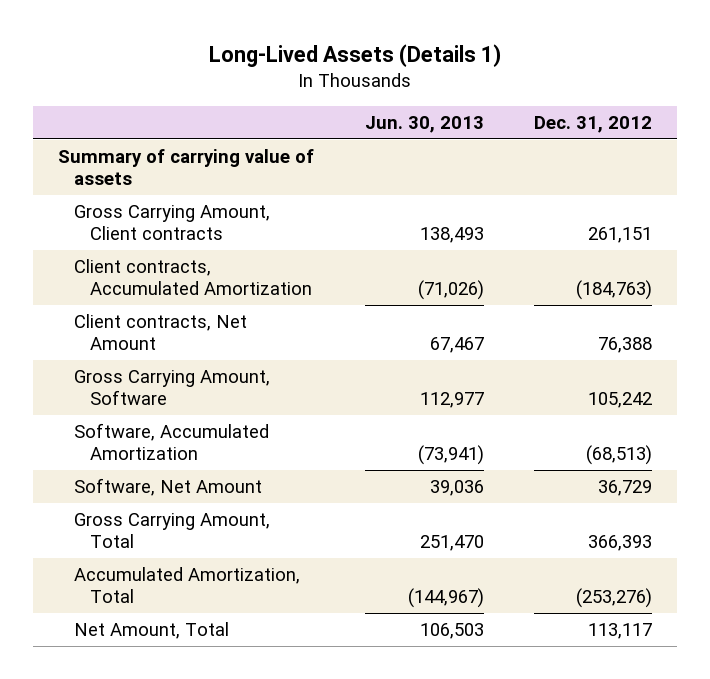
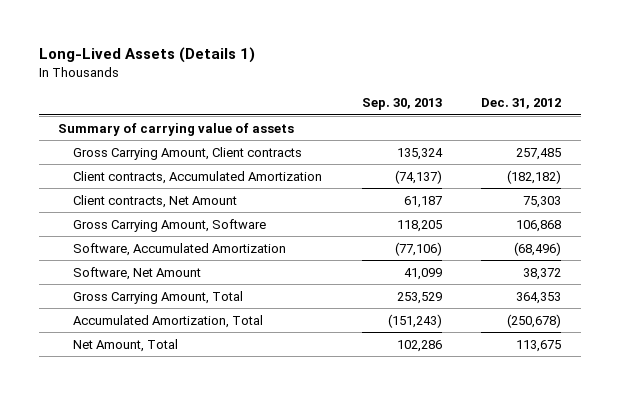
- | Jun. 30, 2013 | Dec. 31, 2012
+ | Sep. 30, 2013 | Dec. 31, 2012
- Gross Carrying Amount, Client contracts | 138,493 | 261,151
- Client contracts, Accumulated Amortization | (71,026) | (184,763)
- Client contracts, Net Amount | 67,467 | 76,388
- Gross Carrying Amount, Software | 112,977 | 105,242
- Software, Accumulated Amortization | (73,941) | (68,513)
- Software, Net Amount | 39,036 | 36,729
- Gross Carrying Amount, Total | 251,470 | 366,393
- Accumulated Amortization, Total | (144,967) | (253,276)
- Net Amount, Total | 106,503 | 113,117
+ Gross Carrying Amount, Client contracts | 135,324 | 257,485
+ Client contracts, Accumulated Amortization | (74,137) | (182,182)
+ Client contracts, Net Amount | 61,187 | 75,303
+ Gross Carrying Amount, Software | 118,205 | 106,868
+ Software, Accumulated Amortization | (77,106) | (68,496)
+ Software, Net Amount | 41,099 | 38,372
+ Gross Carrying Amount, Total | 253,529 | 364,353
+ Accumulated Amortization, Total | (151,243) | (250,678)
+ Net Amount, Total | 102,286 | 113,675

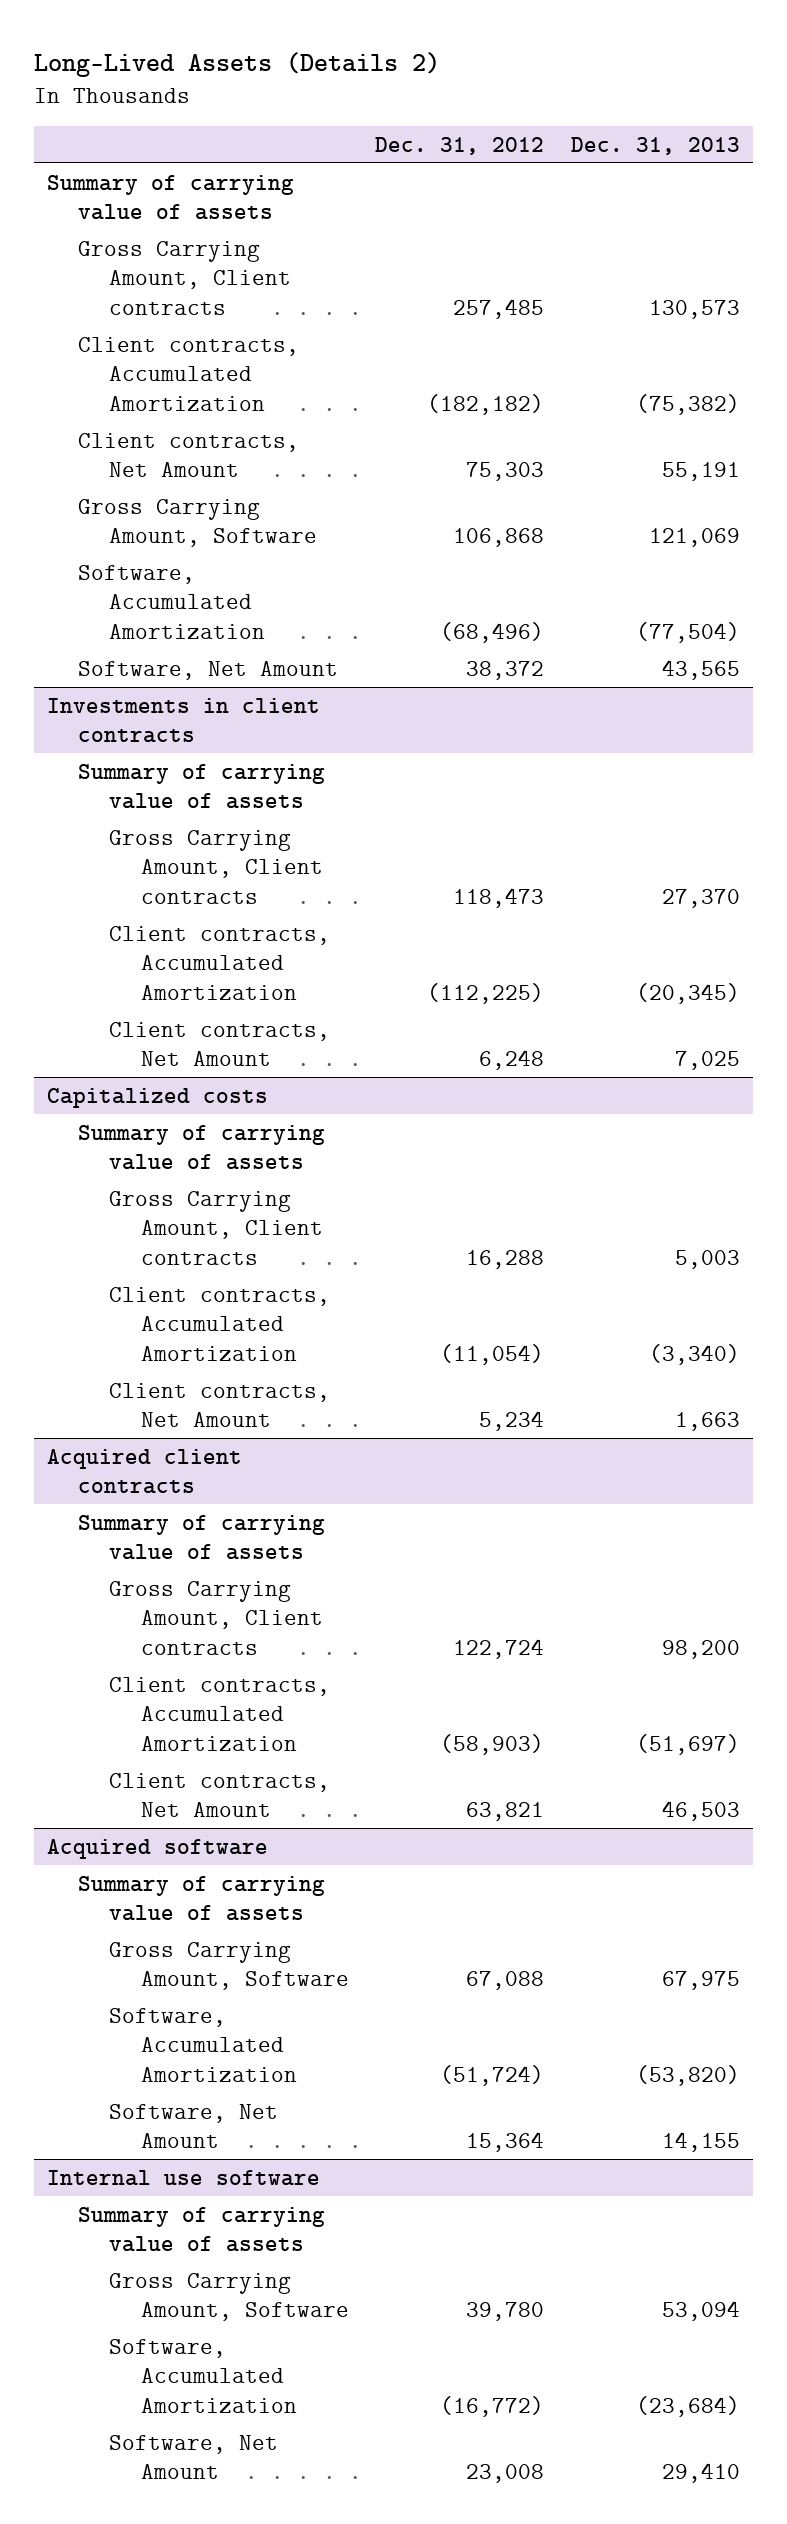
- Long-Lived Assets (Details 1)
+ Long-Lived Assets (Details 2)
- | Sep. 30, 2013 | Dec. 31, 2012
+ | Dec. 31, 2012 | Dec. 31, 2013
- Gross Carrying Amount, Total | 253,529 | 364,353
- Accumulated Amortization, Total | (151,243) | (250,678)
- Net Amount, Total | 102,286 | 113,675
+ Investments in client contracts
+ Summary of carrying value of assets
+ Gross Carrying Amount, Client contracts | 118,473 | 27,370
+ Client contracts, Accumulated Amortization | (112,225) | (20,345)
+ Client contracts, Net Amount | 6,248 | 7,025
+ Capitalized costs
+ Summary of carrying value of assets
+ Gross Carrying Amount, Client contracts | 16,288 | 5,003
+ Client contracts, Accumulated Amortization | (11,054) | (3,340)
+ Client contracts, Net Amount | 5,234 | 1,663
+ Acquired client contracts
+ Summary of carrying value of assets
+ Gross Carrying Amount, Client contracts | 122,724 | 98,200
+ Client contracts, Accumulated Amortization | (58,903) | (51,697)
+ Client contracts, Net Amount | 63,821 | 46,503
+ Acquired software
+ Summary of carrying value of assets
+ Gross Carrying Amount, Software | 67,088 | 67,975
+ Software, Accumulated Amortization | (51,724) | (53,820)
+ Software, Net Amount | 15,364 | 14,155
+ Internal use software
+ Summary of carrying value of assets
+ Gross Carrying Amount, Software | 39,780 | 53,094
+ Software, Accumulated Amortization | (16,772) | (23,684)
+ Software, Net Amount | 23,008 | 29,410

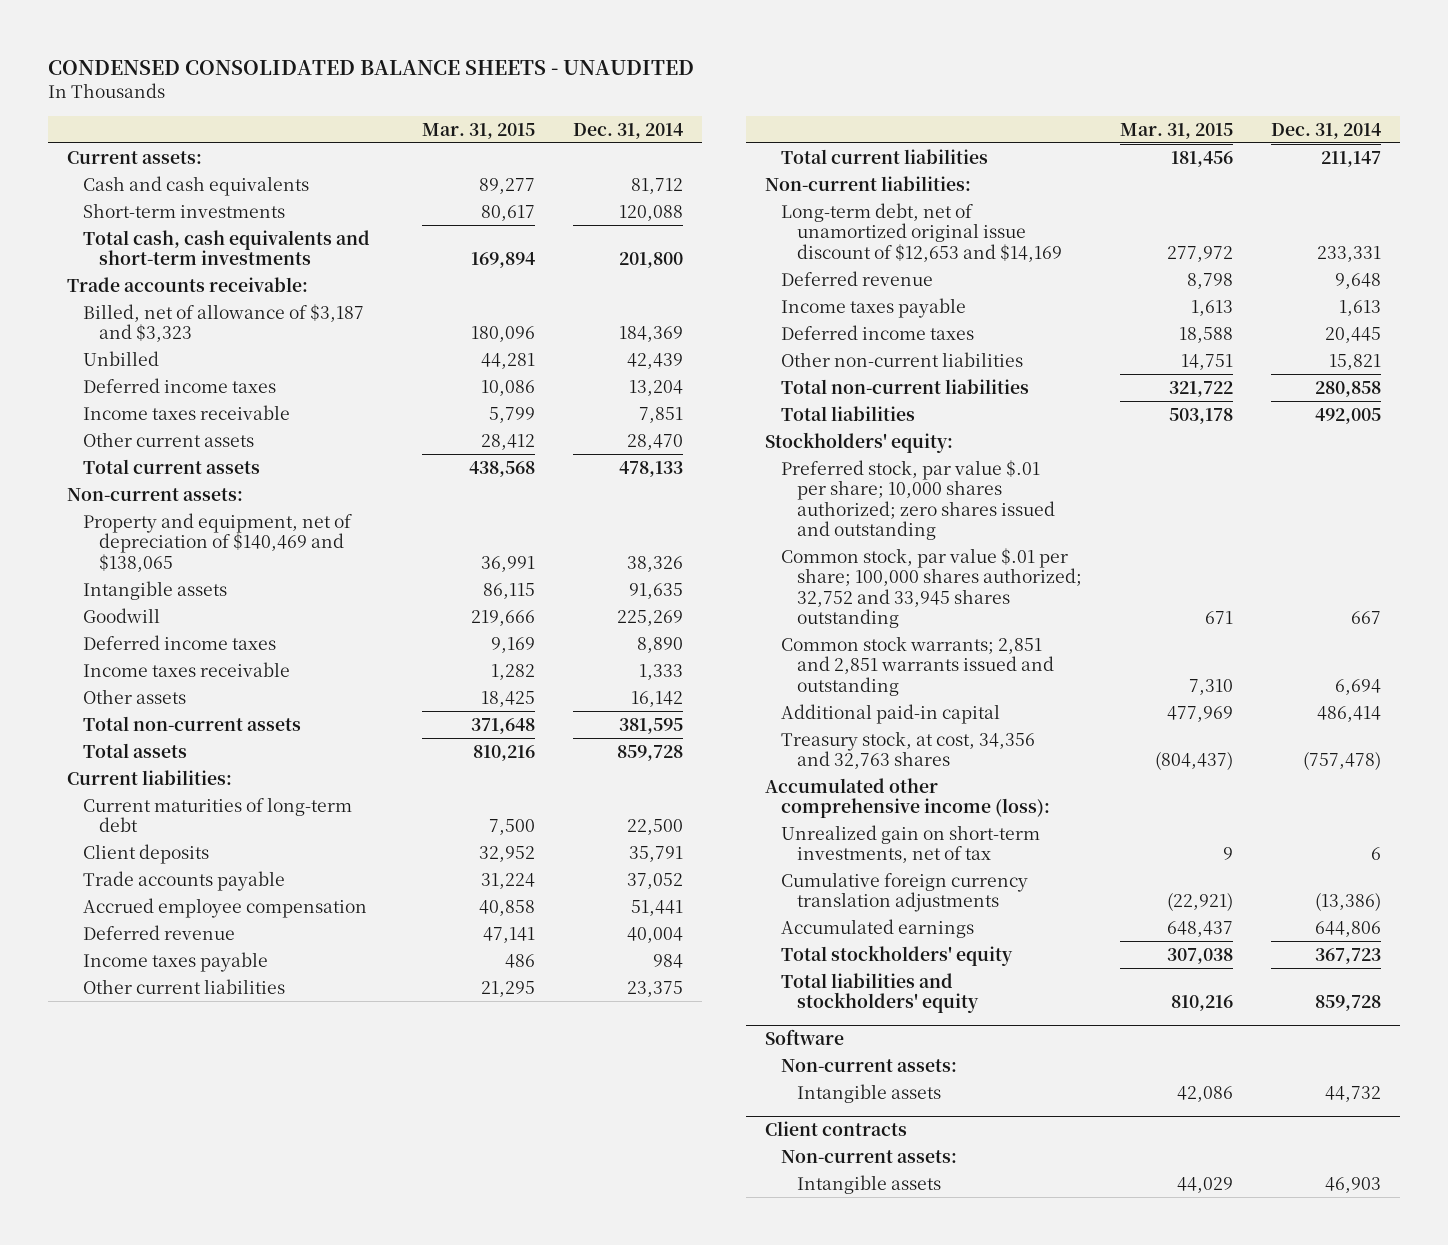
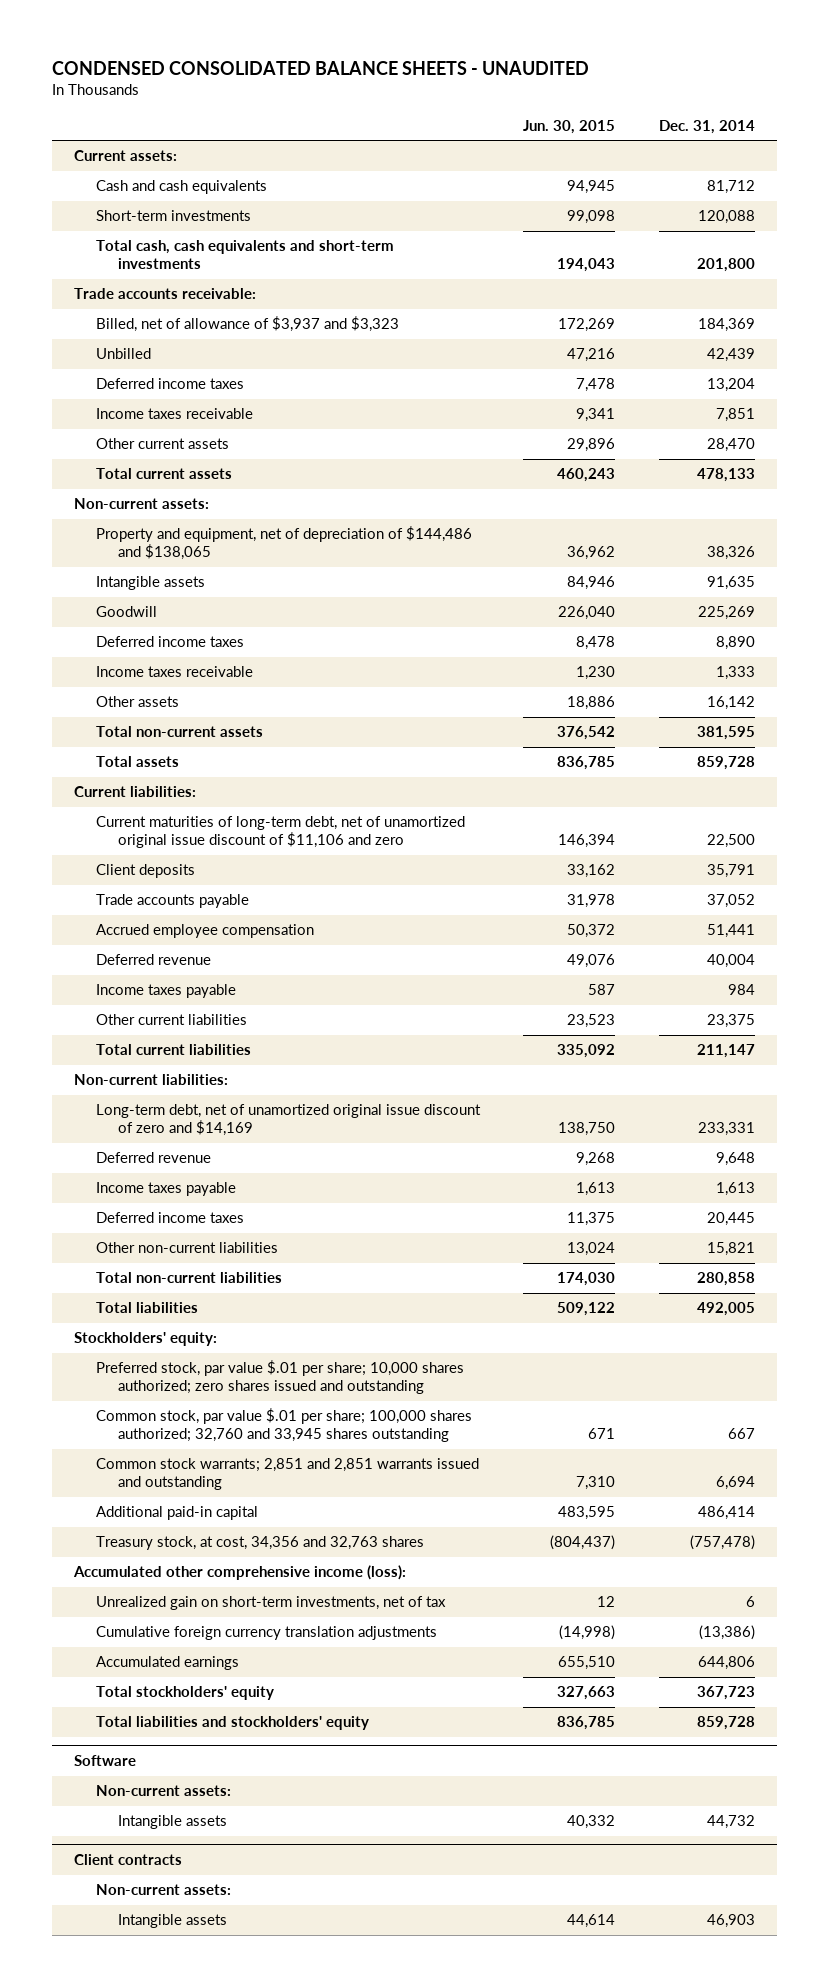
- | Mar. 31, 2015 | Dec. 31, 2014
+ | Jun. 30, 2015 | Dec. 31, 2014
- Billed, net of allowance of $3,187 and $3,323 | 180,096 | 184,369
+ Billed, net of allowance of $3,937 and $3,323 | 172,269 | 184,369
- Property and equipment, net of depreciation of $140,469 and $138,065 | 36,991 | 38,326
+ Property and equipment, net of depreciation of $144,486 and $138,065 | 36,962 | 38,326
- Current maturities of long-term debt | 7,500 | 22,500
+ Current maturities of long-term debt, net of unamortized original issue discount of $11,106 and zero | 146,394 | 22,500
- Long-term debt, net of unamortized original issue discount of $12,653 and $14,169 | 277,972 | 233,331
+ Long-term debt, net of unamortized original issue discount of zero and $14,169 | 138,750 | 233,331
- Common stock, par value $.01 per share; 100,000 shares authorized; 32,752 and 33,945 shares outstanding | 671 | 667
+ Common stock, par value $.01 per share; 100,000 shares authorized; 32,760 and 33,945 shares outstanding | 671 | 667

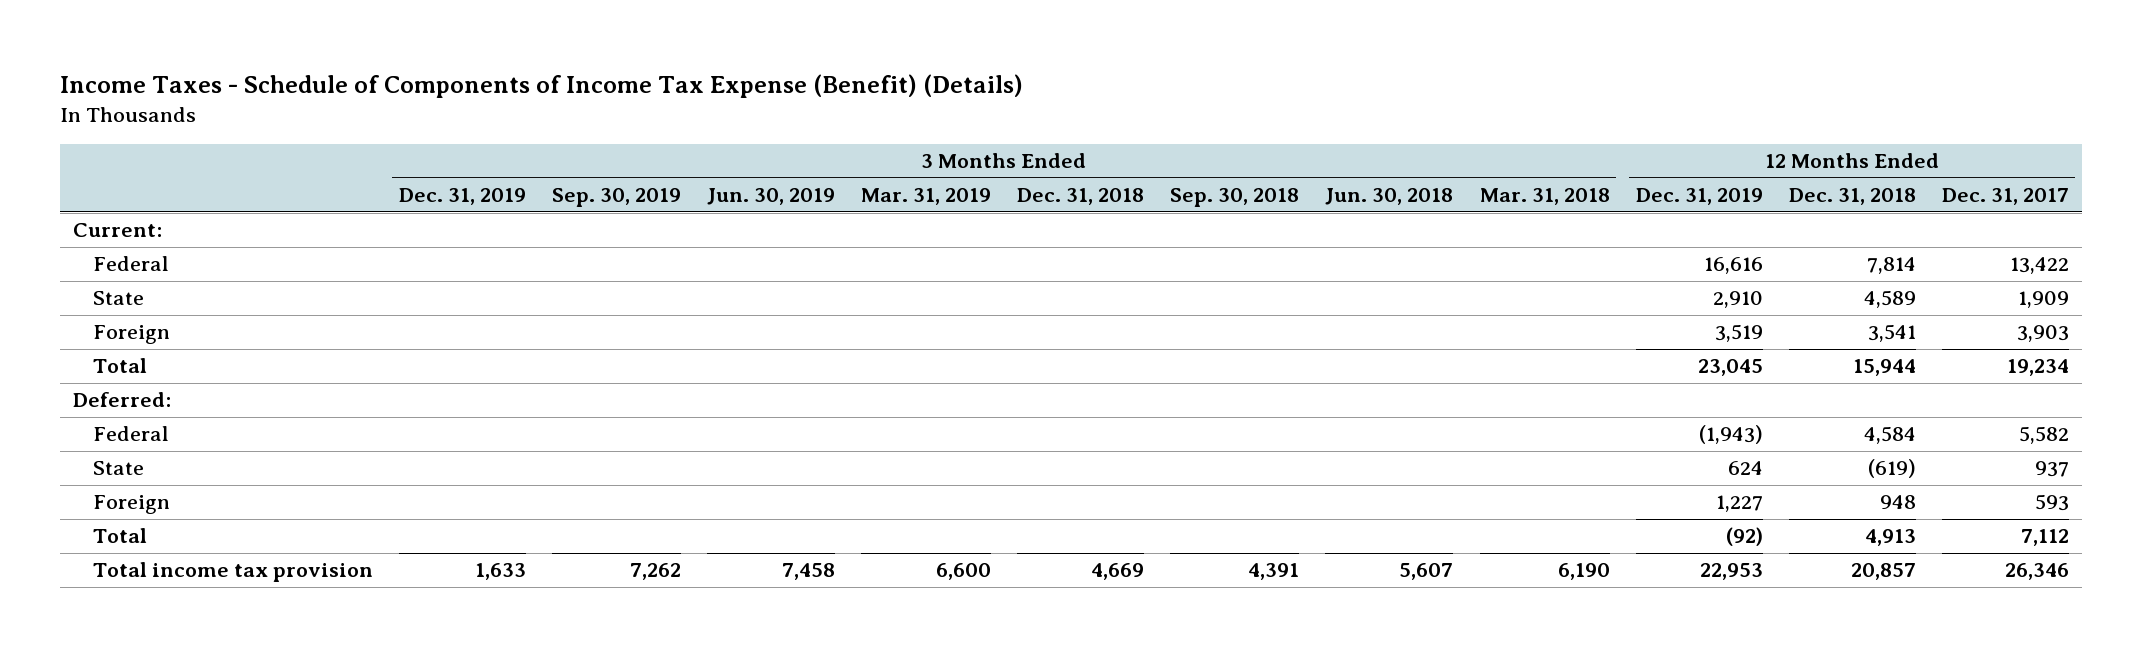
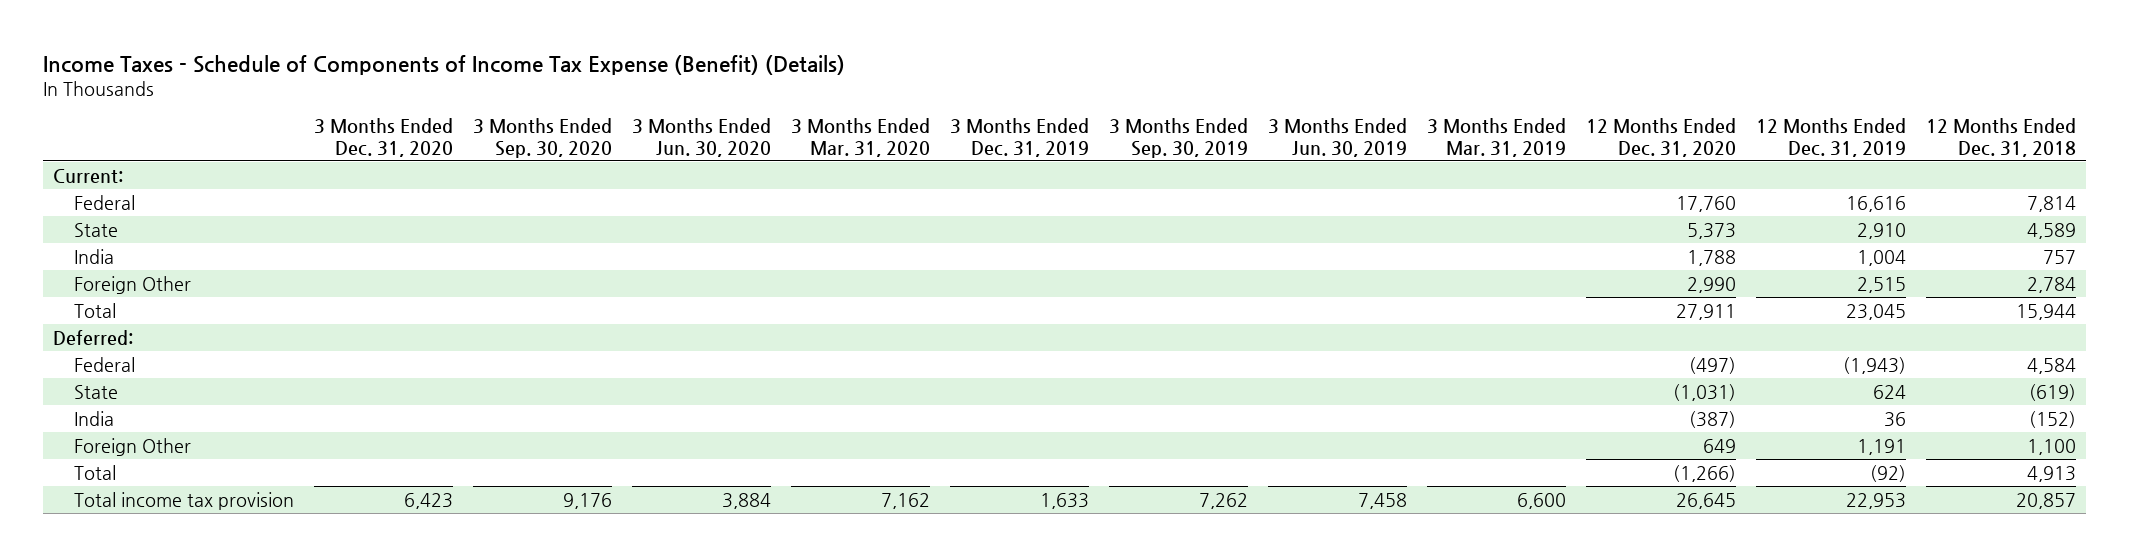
- | 3 Months Ended Dec. 31, 2019 | 3 Months Ended Sep. 30, 2019 | 3 Months Ended Jun. 30, 2019 | 3 Months Ended Mar. 31, 2019 | 3 Months Ended Dec. 31, 2018 | 3 Months Ended Sep. 30, 2018 | 3 Months Ended Jun. 30, 2018 | 3 Months Ended Mar. 31, 2018 | 12 Months Ended Dec. 31, 2019 | 12 Months Ended Dec. 31, 2018 | 12 Months Ended Dec. 31, 2017
+ | 3 Months Ended Dec. 31, 2020 | 3 Months Ended Sep. 30, 2020 | 3 Months Ended Jun. 30, 2020 | 3 Months Ended Mar. 31, 2020 | 3 Months Ended Dec. 31, 2019 | 3 Months Ended Sep. 30, 2019 | 3 Months Ended Jun. 30, 2019 | 3 Months Ended Mar. 31, 2019 | 12 Months Ended Dec. 31, 2020 | 12 Months Ended Dec. 31, 2019 | 12 Months Ended Dec. 31, 2018
- Foreign | | | | | | | | | 3,519 | 3,541 | 3,903
+ India | | | | | | | | | 1,788 | 1,004 | 757
+ Foreign Other | | | | | | | | | 2,990 | 2,515 | 2,784
- Foreign | | | | | | | | | 1,227 | 948 | 593
+ India | | | | | | | | | (387) | 36 | (152)
+ Foreign Other | | | | | | | | | 649 | 1,191 | 1,100

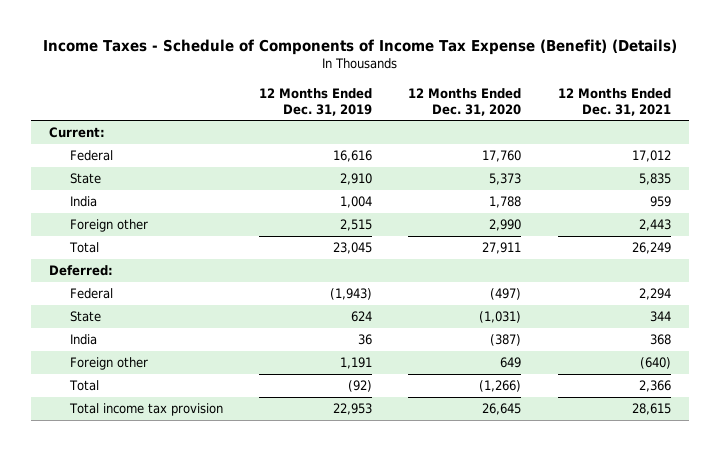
- | 3 Months Ended Dec. 31, 2020 | 3 Months Ended Sep. 30, 2020 | 3 Months Ended Jun. 30, 2020 | 3 Months Ended Mar. 31, 2020 | 3 Months Ended Dec. 31, 2019 | 3 Months Ended Sep. 30, 2019 | 3 Months Ended Jun. 30, 2019 | 3 Months Ended Mar. 31, 2019 | 12 Months Ended Dec. 31, 2020 | 12 Months Ended Dec. 31, 2019 | 12 Months Ended Dec. 31, 2018
+ | 12 Months Ended Dec. 31, 2019 | 12 Months Ended Dec. 31, 2020 | 12 Months Ended Dec. 31, 2021
- Foreign Other | | | | | | | | | 2,990 | 2,515 | 2,784
+ Foreign other | 2,515 | 2,990 | 2,443
- Foreign Other | | | | | | | | | 649 | 1,191 | 1,100
+ Foreign other | 1,191 | 649 | (640)

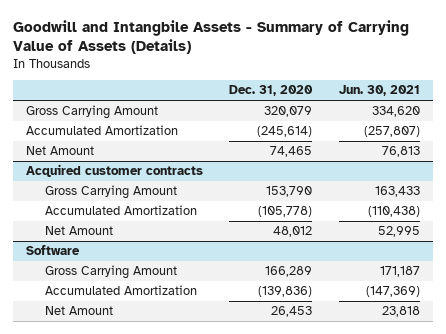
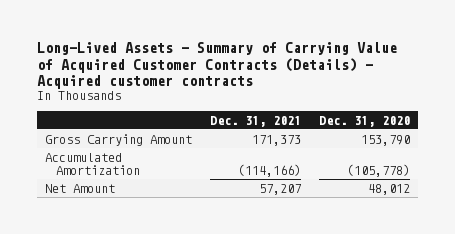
- Goodwill and Intangbile Assets - Summary of Carrying Value of Assets (Details)
+ Long-Lived Assets - Summary of Carrying Value of Acquired Customer Contracts (Details) - Acquired customer contracts
- | Dec. 31, 2020 | Jun. 30, 2021
+ | Dec. 31, 2021 | Dec. 31, 2020
- Gross Carrying Amount | 320,079 | 334,620
- Accumulated Amortization | (245,614) | (257,807)
- Net Amount | 74,465 | 76,813
- Acquired customer contracts
- Software
- Gross Carrying Amount | 166,289 | 171,187
- Accumulated Amortization | (139,836) | (147,369)
- Net Amount | 26,453 | 23,818

